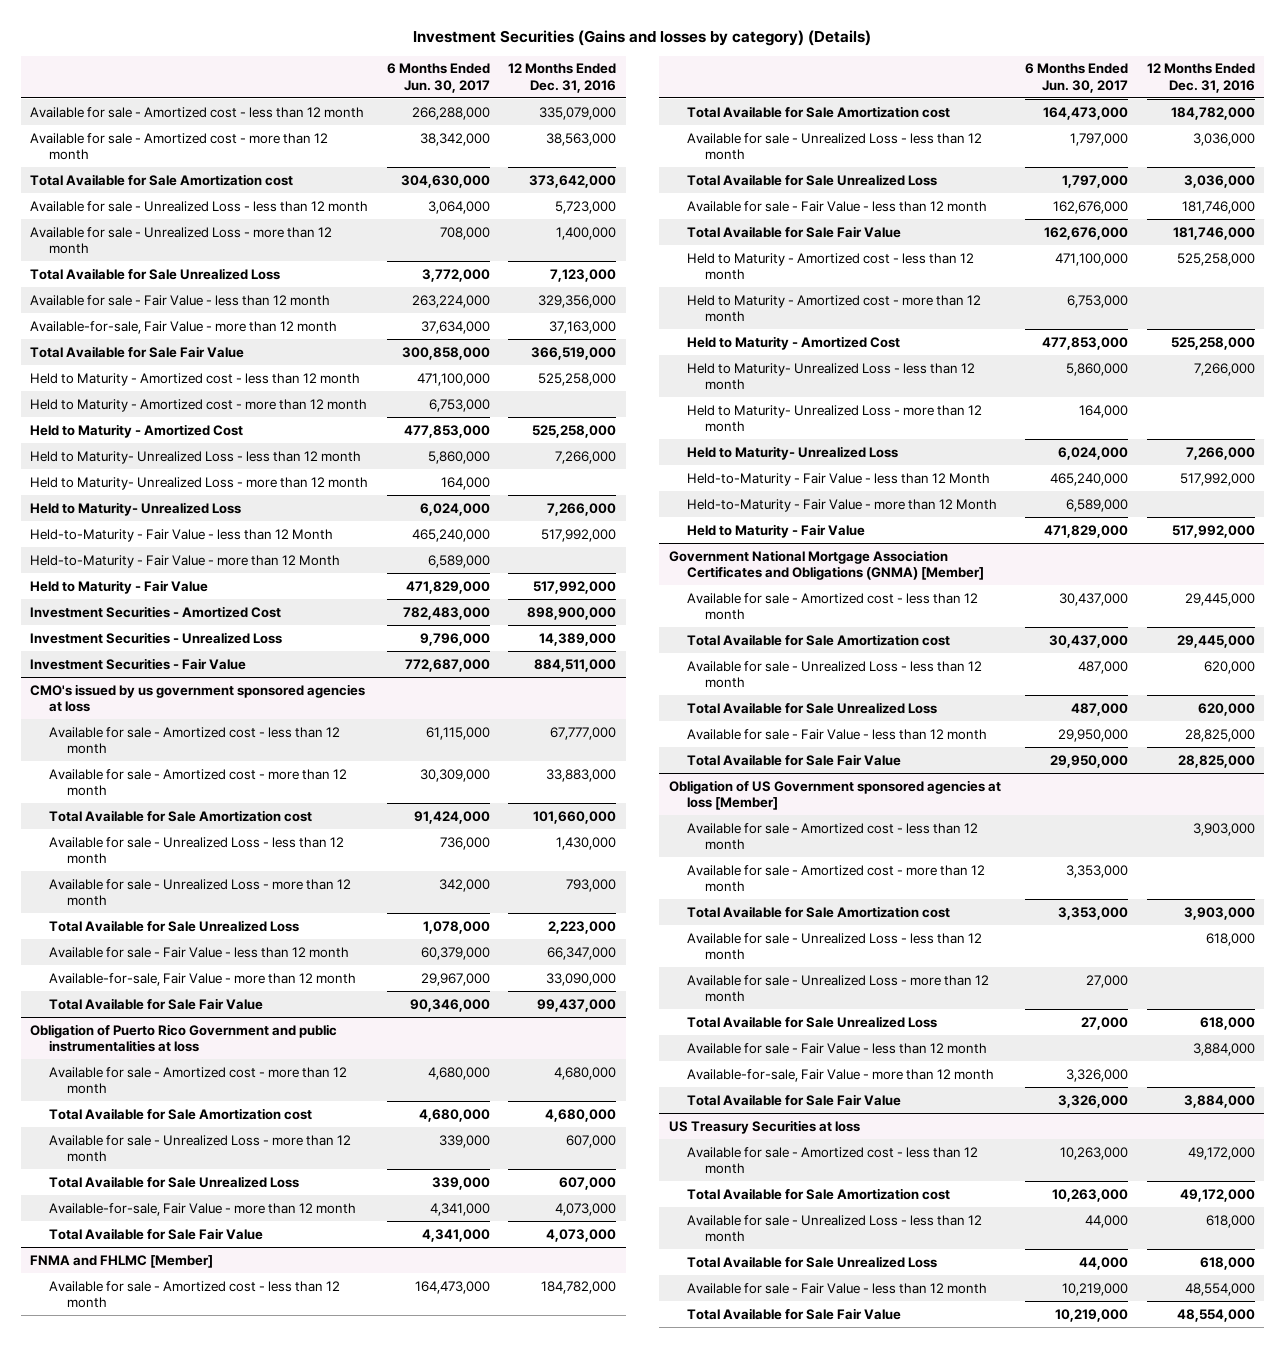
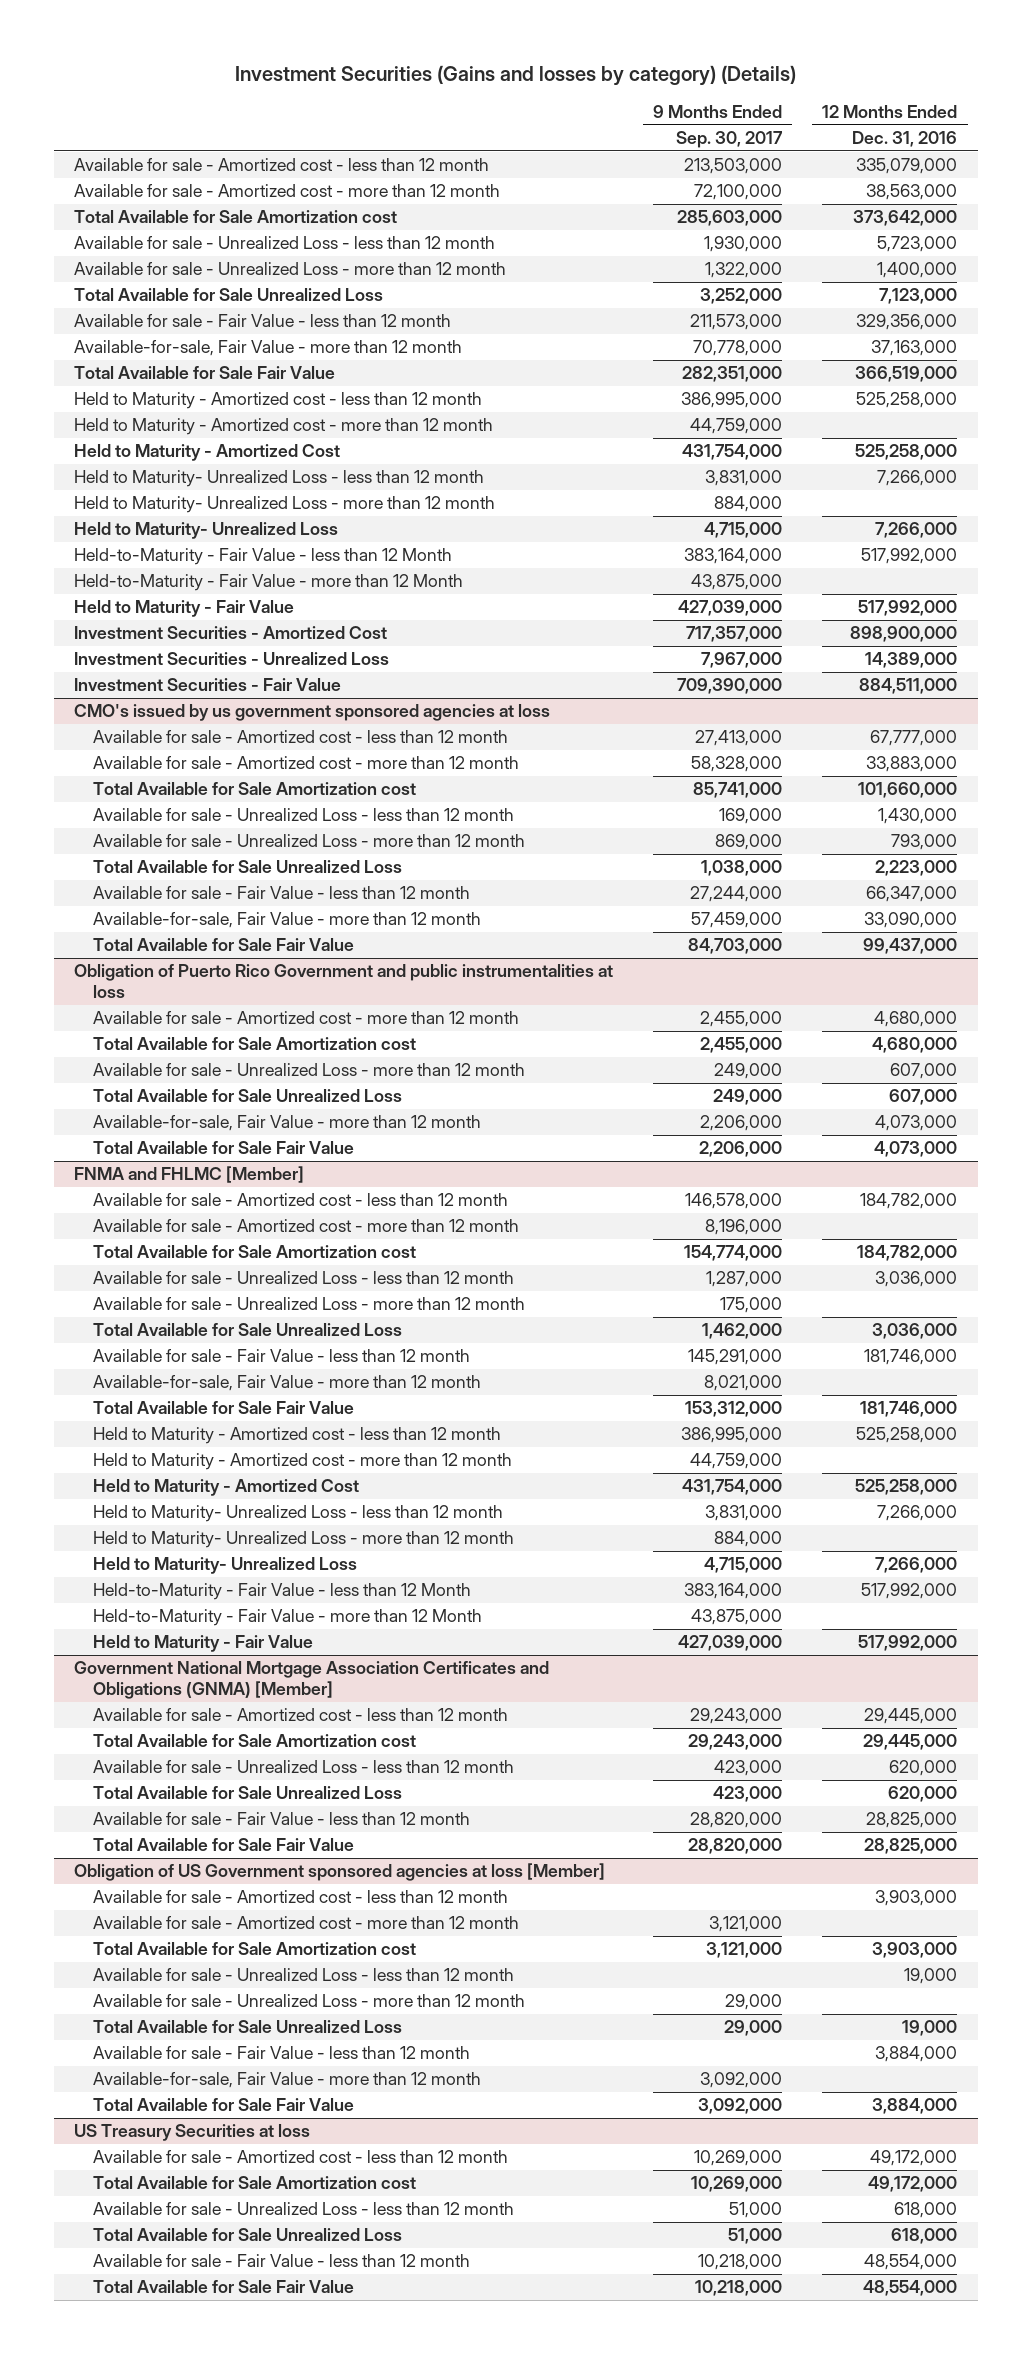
- | 6 Months Ended Jun. 30, 2017 | 12 Months Ended Dec. 31, 2016
+ | 9 Months Ended Sep. 30, 2017 | 12 Months Ended Dec. 31, 2016
@ FNMA and FHLMC [Member]
+ Available for sale - Amortized cost - more than 12 month | 8,196,000 |
+ Available for sale - Unrealized Loss - more than 12 month | 175,000 |
+ Available-for-sale, Fair Value - more than 12 month | 8,021,000 |
@ Obligation of US Government sponsored agencies at loss [Member]
- Available for sale - Unrealized Loss - less than 12 month | | 618,000
+ Available for sale - Unrealized Loss - less than 12 month | | 19,000
- Total Available for Sale Unrealized Loss | 27,000 | 618,000
+ Total Available for Sale Unrealized Loss | 29,000 | 19,000

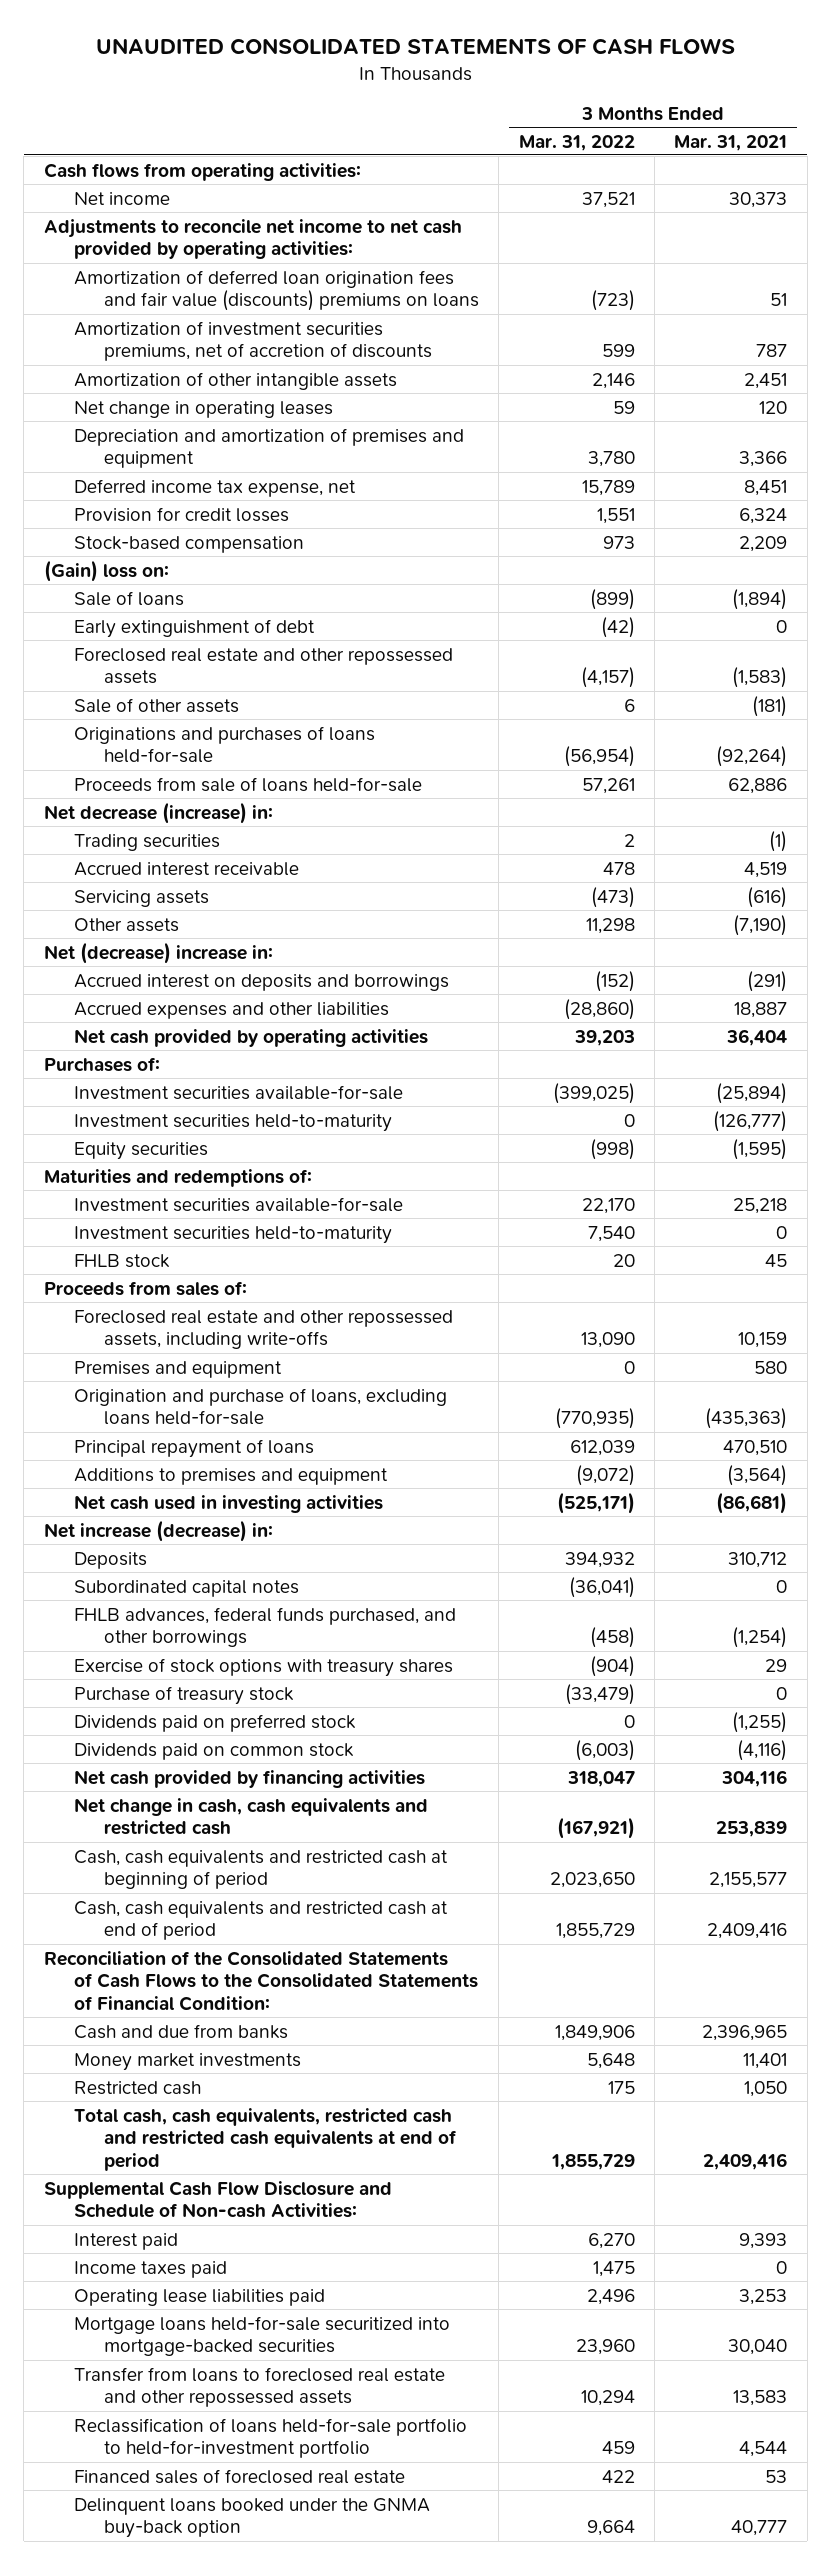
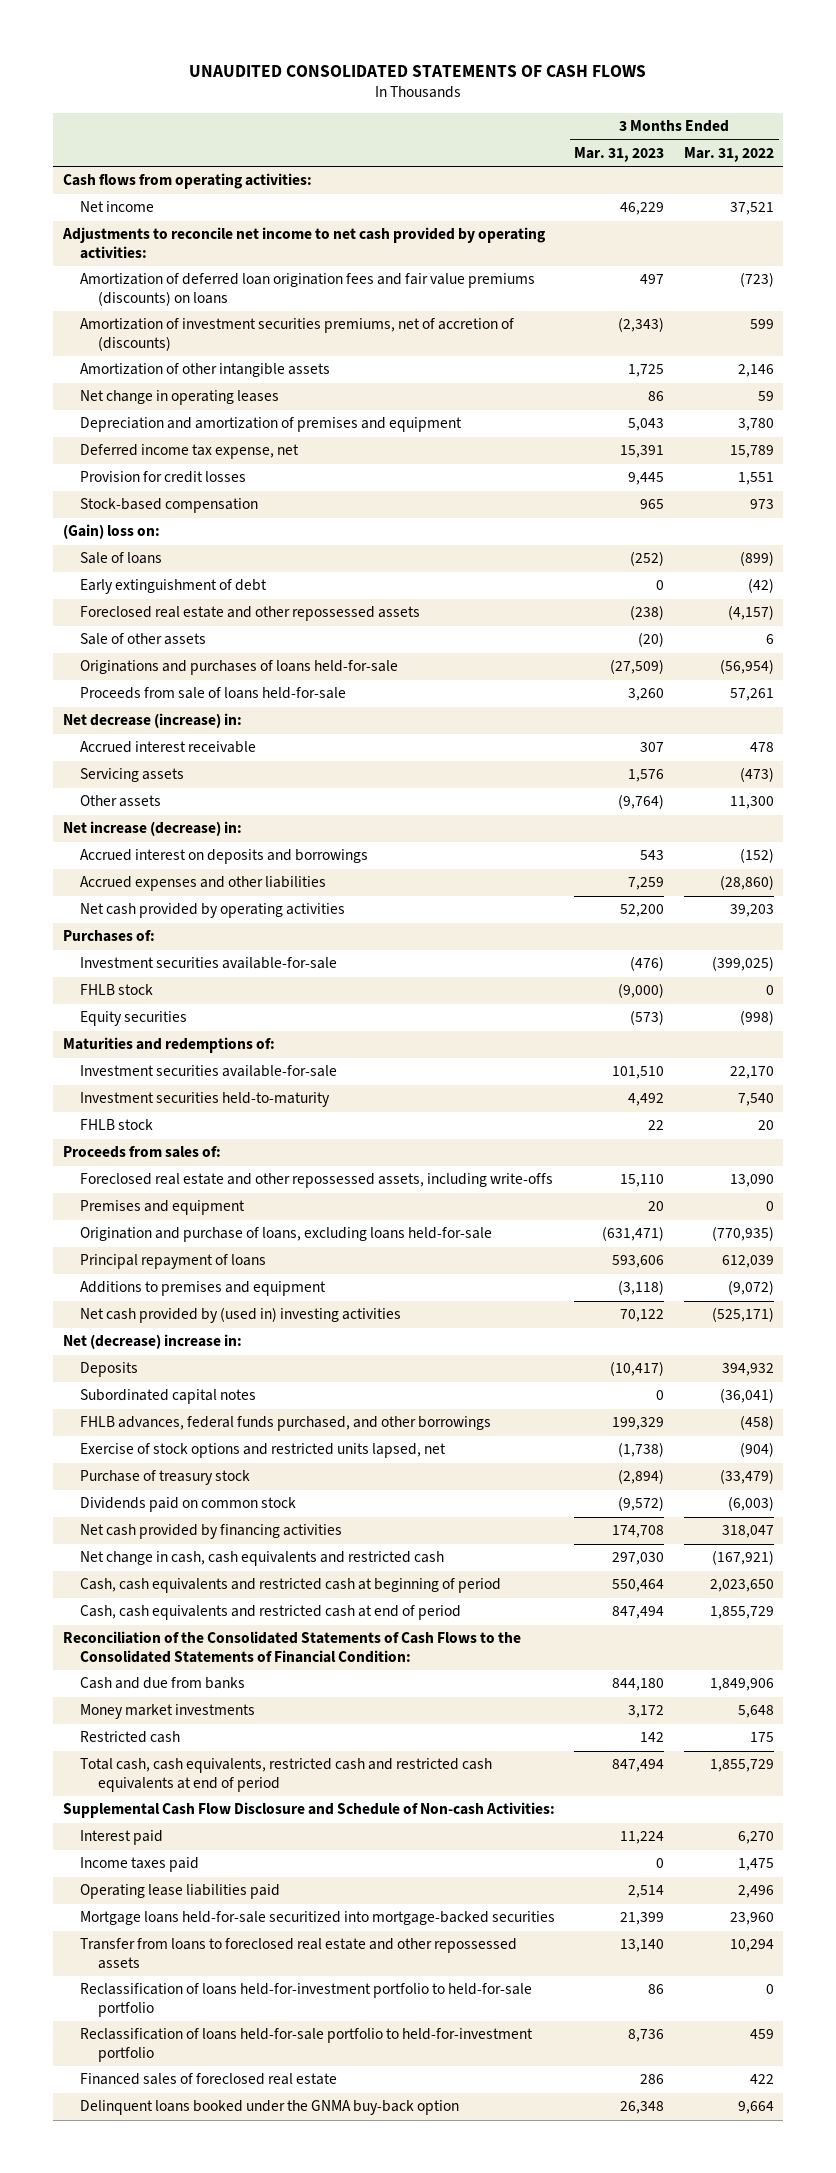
- | 3 Months Ended Mar. 31, 2022 | 3 Months Ended Mar. 31, 2021
+ | 3 Months Ended Mar. 31, 2023 | 3 Months Ended Mar. 31, 2022
- Amortization of deferred loan origination fees and fair value (discounts) premiums on loans | (723) | 51
- Amortization of investment securities premiums, net of accretion of discounts | 599 | 787
+ Amortization of deferred loan origination fees and fair value premiums (discounts) on loans | 497 | (723)
+ Amortization of investment securities premiums, net of accretion of (discounts) | (2,343) | 599
- Trading securities | 2 | (1)
- Other assets | 11,298 | (7,190)
+ Other assets | (9,764) | 11,300
moved up: Net increase (decrease) in:
- Investment securities held-to-maturity | 0 | (126,777)
+ FHLB stock | (9,000) | 0
- Net cash used in investing activities | (525,171) | (86,681)
+ Net cash provided by (used in) investing activities | 70,122 | (525,171)
moved down: Net (decrease) increase in:
- Exercise of stock options with treasury shares | (904) | 29
+ Exercise of stock options and restricted units lapsed, net | (1,738) | (904)
- Dividends paid on preferred stock | 0 | (1,255)
+ Reclassification of loans held-for-investment portfolio to held-for-sale portfolio | 86 | 0

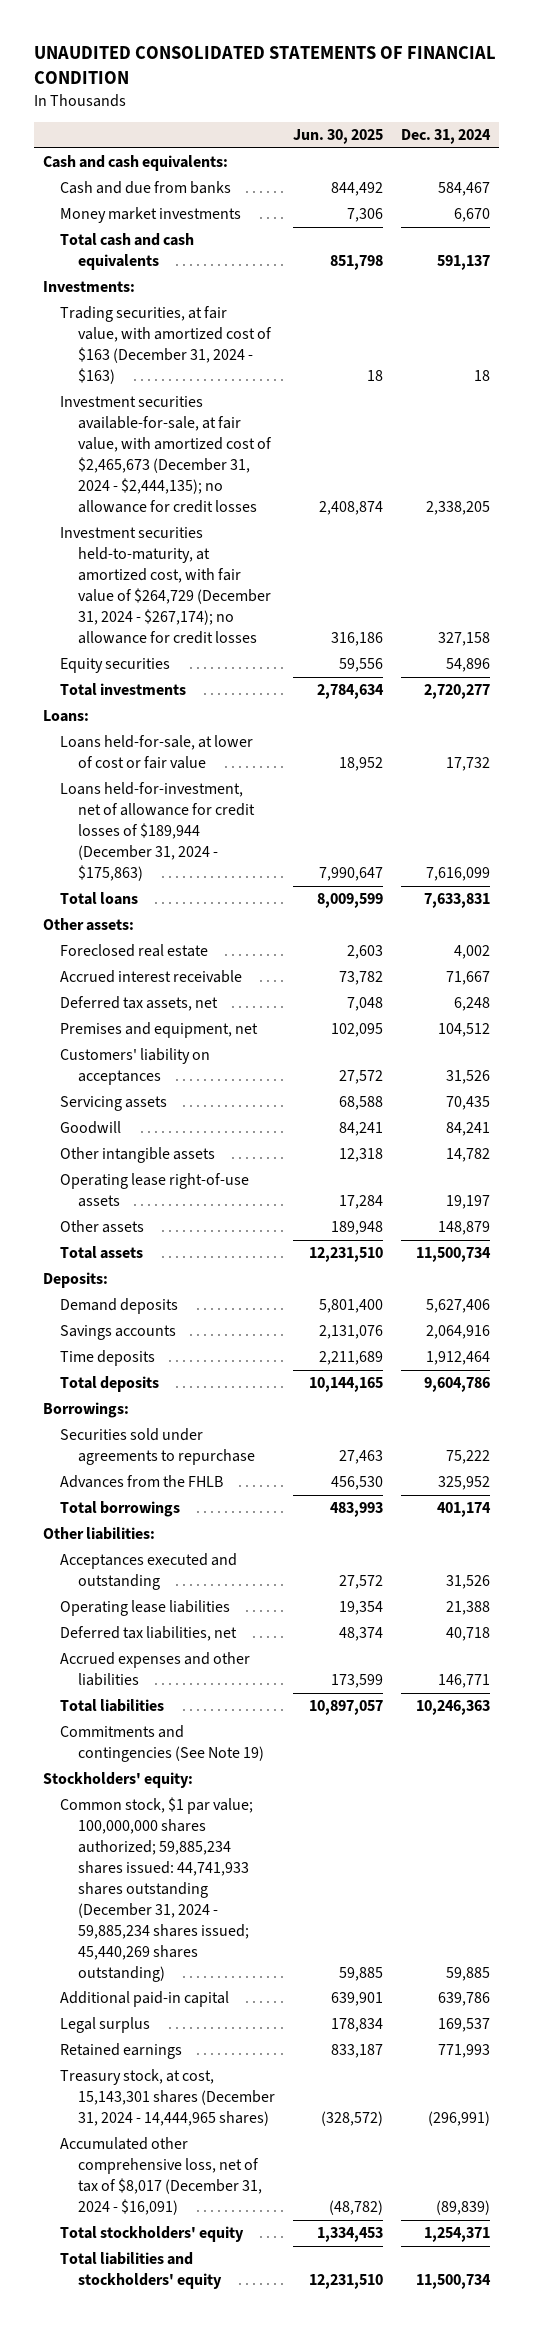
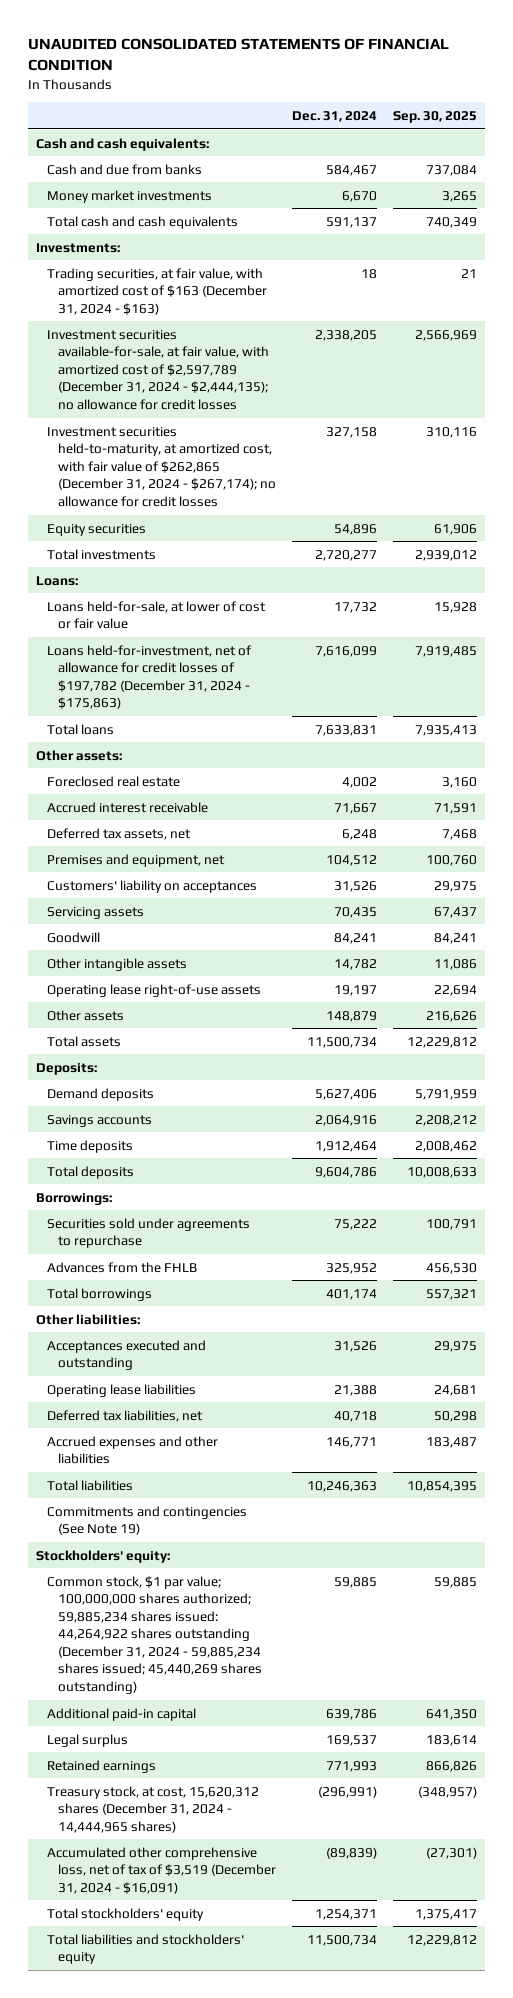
- | Jun. 30, 2025 | Dec. 31, 2024
+ | Dec. 31, 2024 | Sep. 30, 2025
- Investment securities available-for-sale, at fair value, with amortized cost of $2,465,673 (December 31, 2024 - $2,444,135); no allowance for credit losses | 2,408,874 | 2,338,205
- Investment securities held-to-maturity, at amortized cost, with fair value of $264,729 (December 31, 2024 - $267,174); no allowance for credit losses | 316,186 | 327,158
+ Investment securities available-for-sale, at fair value, with amortized cost of $2,597,789 (December 31, 2024 - $2,444,135); no allowance for credit losses | 2,338,205 | 2,566,969
+ Investment securities held-to-maturity, at amortized cost, with fair value of $262,865 (December 31, 2024 - $267,174); no allowance for credit losses | 327,158 | 310,116
- Loans held-for-investment, net of allowance for credit losses of $189,944 (December 31, 2024 - $175,863) | 7,990,647 | 7,616,099
+ Loans held-for-investment, net of allowance for credit losses of $197,782 (December 31, 2024 - $175,863) | 7,616,099 | 7,919,485
- Common stock, $1 par value; 100,000,000 shares authorized; 59,885,234 shares issued: 44,741,933 shares outstanding (December 31, 2024 - 59,885,234 shares issued; 45,440,269 shares outstanding) | 59,885 | 59,885
+ Common stock, $1 par value; 100,000,000 shares authorized; 59,885,234 shares issued: 44,264,922 shares outstanding (December 31, 2024 - 59,885,234 shares issued; 45,440,269 shares outstanding) | 59,885 | 59,885
- Treasury stock, at cost, 15,143,301 shares (December 31, 2024 - 14,444,965 shares) | (328,572) | (296,991)
- Accumulated other comprehensive loss, net of tax of $8,017 (December 31, 2024 - $16,091) | (48,782) | (89,839)
+ Treasury stock, at cost, 15,620,312 shares (December 31, 2024 - 14,444,965 shares) | (296,991) | (348,957)
+ Accumulated other comprehensive loss, net of tax of $3,519 (December 31, 2024 - $16,091) | (89,839) | (27,301)

